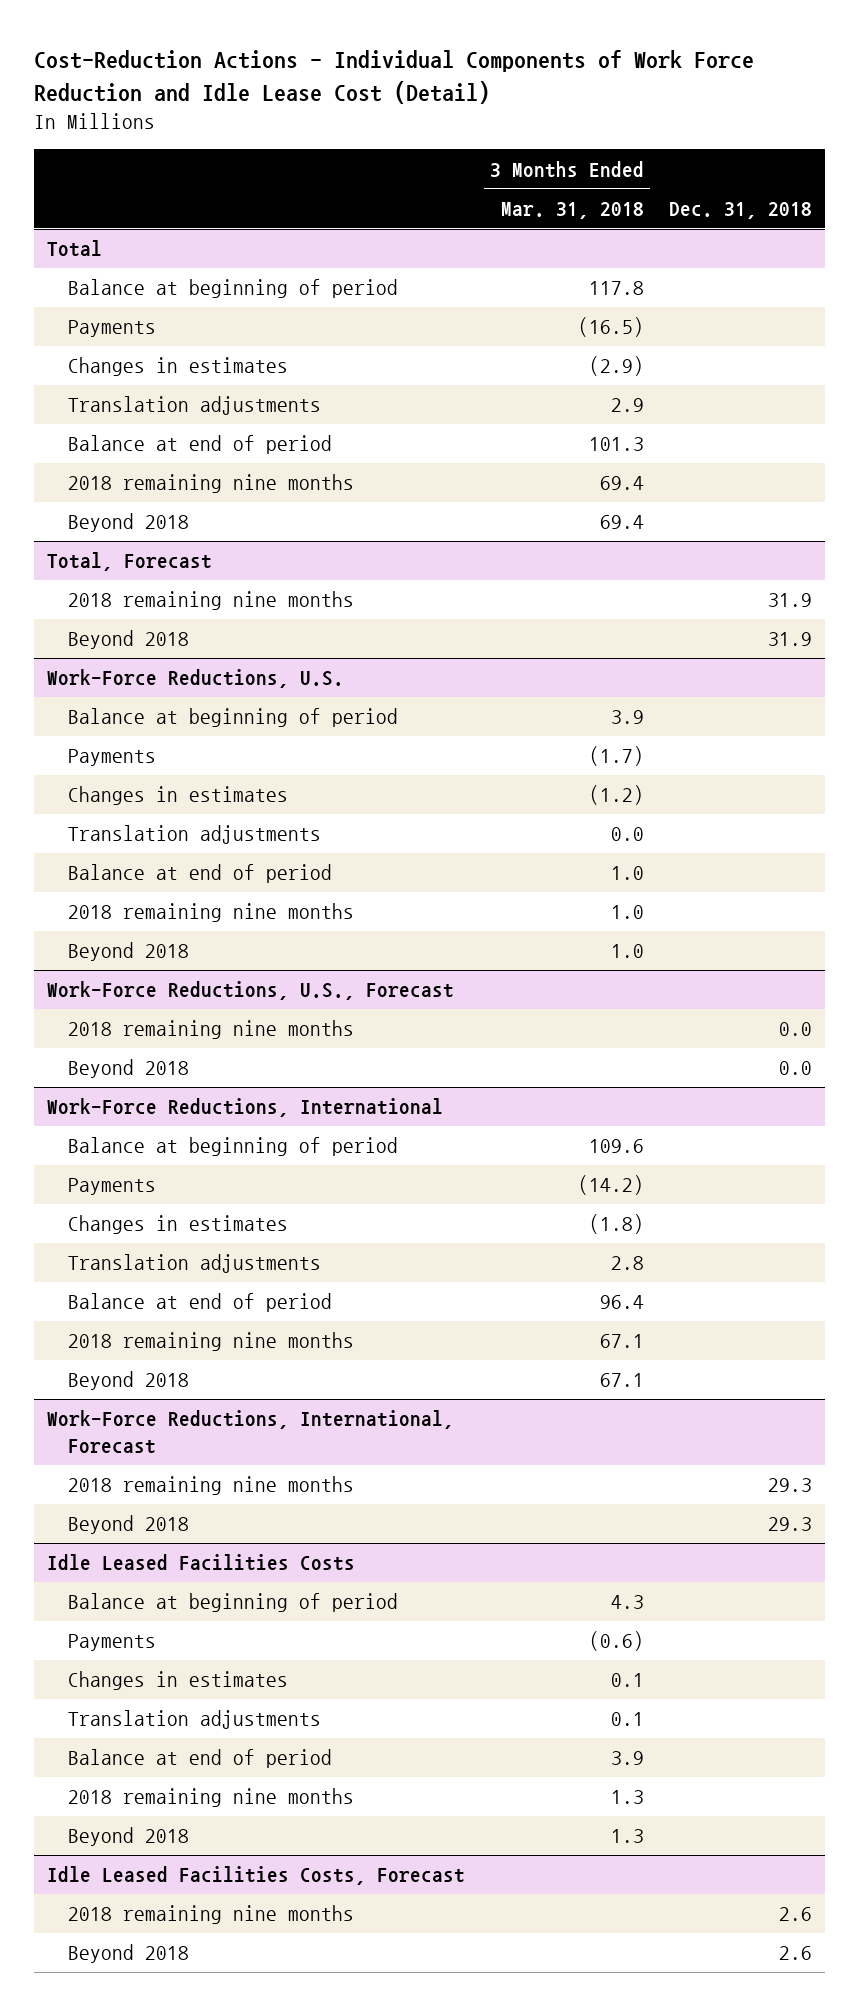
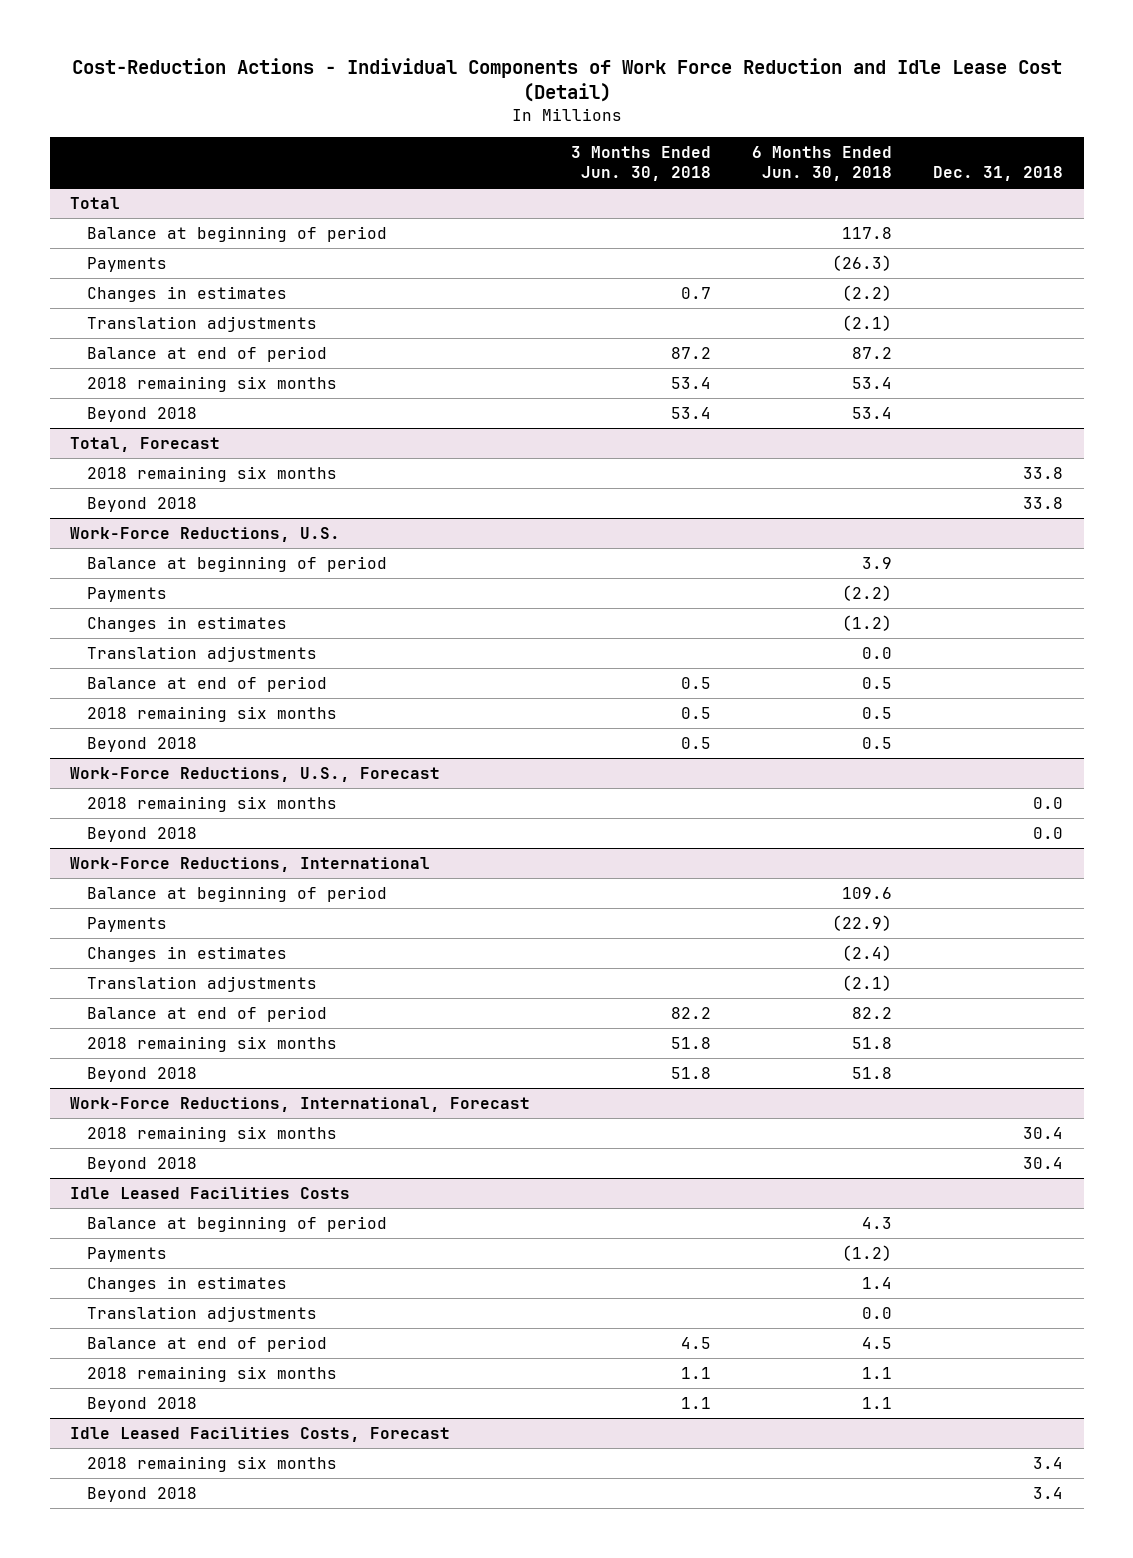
- | 3 Months Ended Mar. 31, 2018 | Dec. 31, 2018
+ | 3 Months Ended Jun. 30, 2018 | 6 Months Ended Jun. 30, 2018 | Dec. 31, 2018
@ Total
- 2018 remaining nine months | 69.4 |
+ 2018 remaining six months | 53.4 | 53.4 |
@ Total, Forecast
- 2018 remaining nine months | | 31.9
- Beyond 2018 | | 31.9
+ 2018 remaining six months | | | 33.8
+ Beyond 2018 | | | 33.8
@ Work-Force Reductions, U.S.
- 2018 remaining nine months | 1.0 |
+ 2018 remaining six months | 0.5 | 0.5 |
@ Work-Force Reductions, U.S., Forecast
- 2018 remaining nine months | | 0.0
+ 2018 remaining six months | | | 0.0
@ Work-Force Reductions, International
- 2018 remaining nine months | 67.1 |
+ 2018 remaining six months | 51.8 | 51.8 |
@ Work-Force Reductions, International, Forecast
- 2018 remaining nine months | | 29.3
- Beyond 2018 | | 29.3
+ 2018 remaining six months | | | 30.4
+ Beyond 2018 | | | 30.4
@ Idle Leased Facilities Costs
- 2018 remaining nine months | 1.3 |
+ 2018 remaining six months | 1.1 | 1.1 |
@ Idle Leased Facilities Costs, Forecast
- 2018 remaining nine months | | 2.6
- Beyond 2018 | | 2.6
+ 2018 remaining six months | | | 3.4
+ Beyond 2018 | | | 3.4

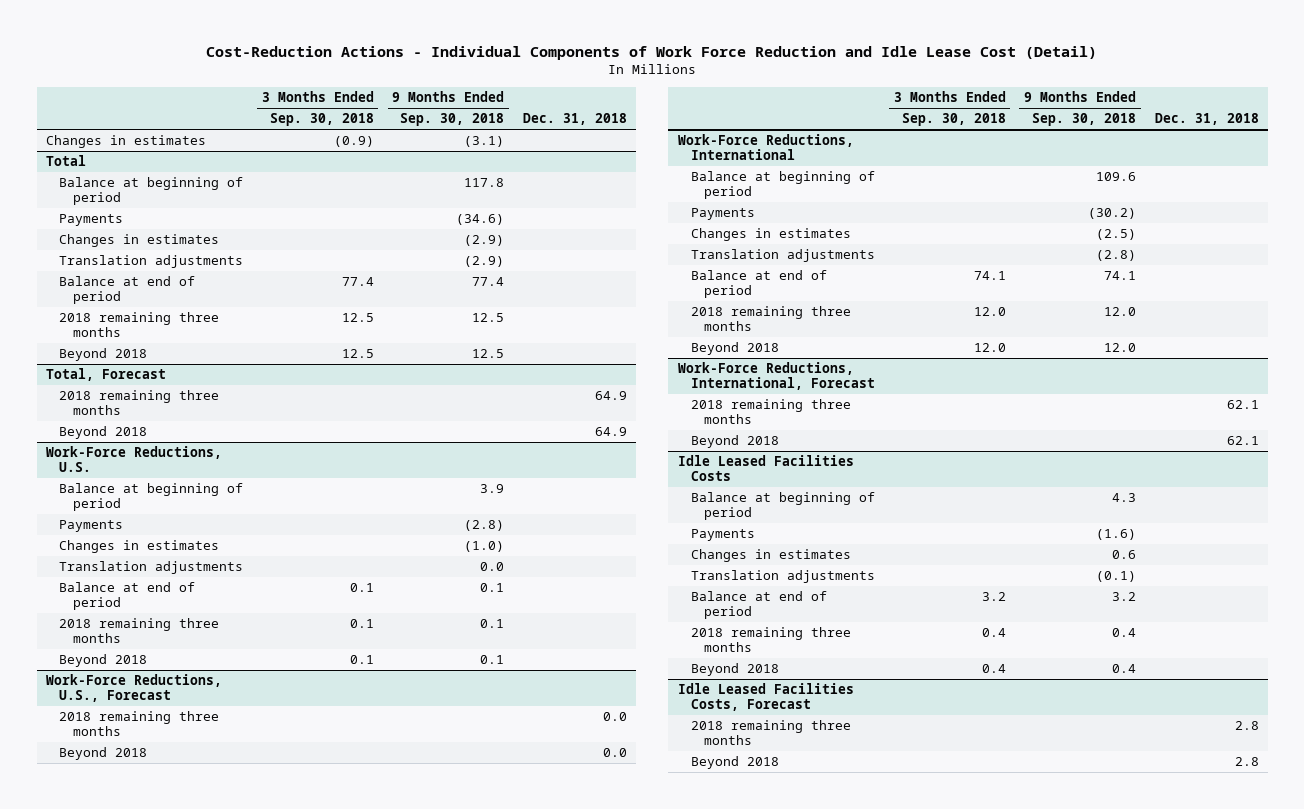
- | 3 Months Ended Jun. 30, 2018 | 6 Months Ended Jun. 30, 2018 | Dec. 31, 2018
+ | 3 Months Ended Sep. 30, 2018 | 9 Months Ended Sep. 30, 2018 | Dec. 31, 2018
+ Changes in estimates | (0.9) | (3.1) |
@ Total
- 2018 remaining six months | 53.4 | 53.4 |
+ 2018 remaining three months | 12.5 | 12.5 |
@ Total, Forecast
- 2018 remaining six months | | | 33.8
- Beyond 2018 | | | 33.8
+ 2018 remaining three months | | | 64.9
+ Beyond 2018 | | | 64.9
@ Work-Force Reductions, U.S.
- 2018 remaining six months | 0.5 | 0.5 |
+ 2018 remaining three months | 0.1 | 0.1 |
@ Work-Force Reductions, U.S., Forecast
- 2018 remaining six months | | | 0.0
+ 2018 remaining three months | | | 0.0
@ Work-Force Reductions, International
- 2018 remaining six months | 51.8 | 51.8 |
+ 2018 remaining three months | 12.0 | 12.0 |
@ Work-Force Reductions, International, Forecast
- 2018 remaining six months | | | 30.4
- Beyond 2018 | | | 30.4
+ 2018 remaining three months | | | 62.1
+ Beyond 2018 | | | 62.1
@ Idle Leased Facilities Costs
- 2018 remaining six months | 1.1 | 1.1 |
+ 2018 remaining three months | 0.4 | 0.4 |
@ Idle Leased Facilities Costs, Forecast
- 2018 remaining six months | | | 3.4
- Beyond 2018 | | | 3.4
+ 2018 remaining three months | | | 2.8
+ Beyond 2018 | | | 2.8

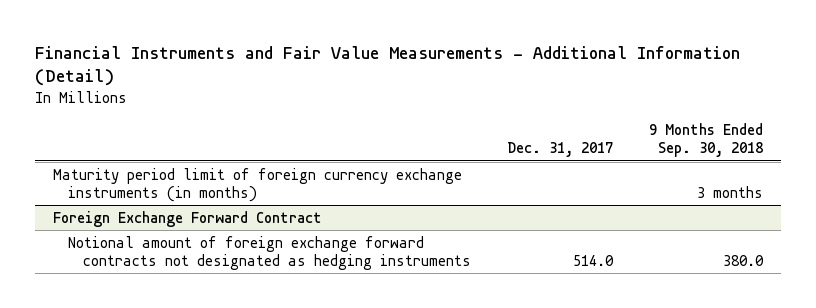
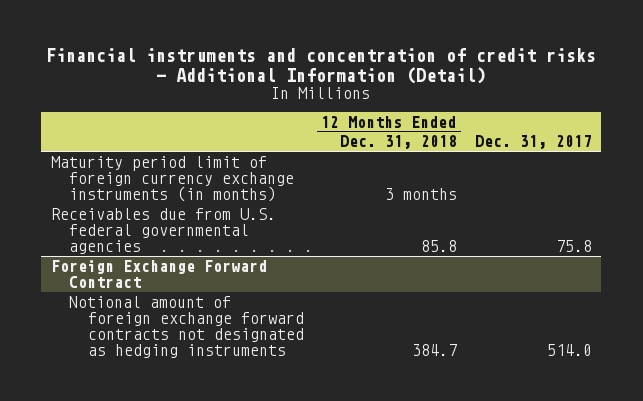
- Financial Instruments and Fair Value Measurements - Additional Information (Detail)
+ Financial instruments and concentration of credit risks - Additional Information (Detail)
- | Dec. 31, 2017 | 9 Months Ended Sep. 30, 2018
+ | 12 Months Ended Dec. 31, 2018 | Dec. 31, 2017
+ Receivables due from U.S. federal governmental agencies | 85.8 | 75.8

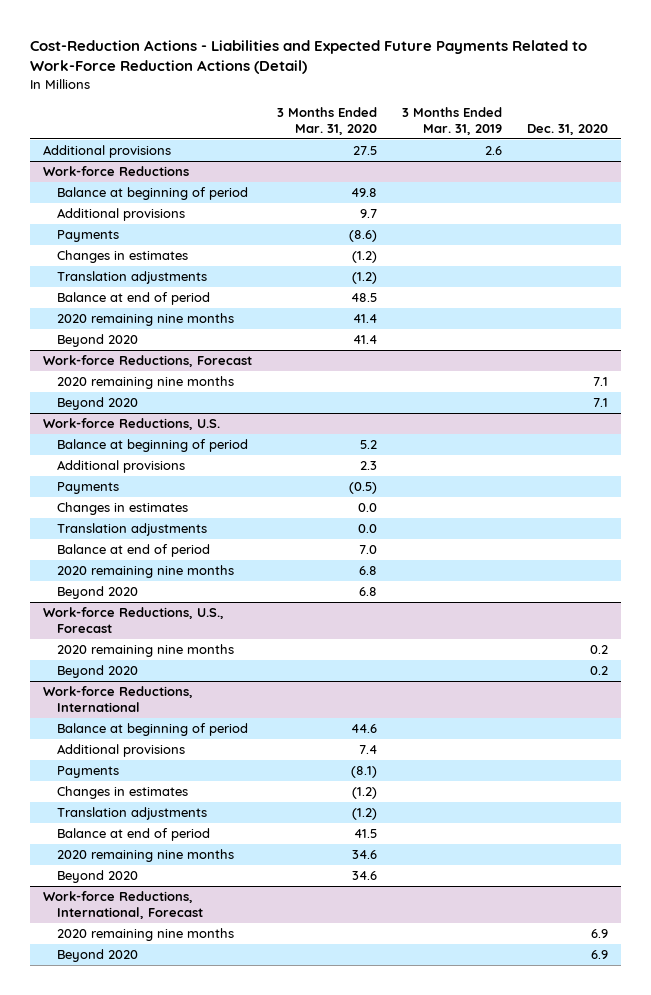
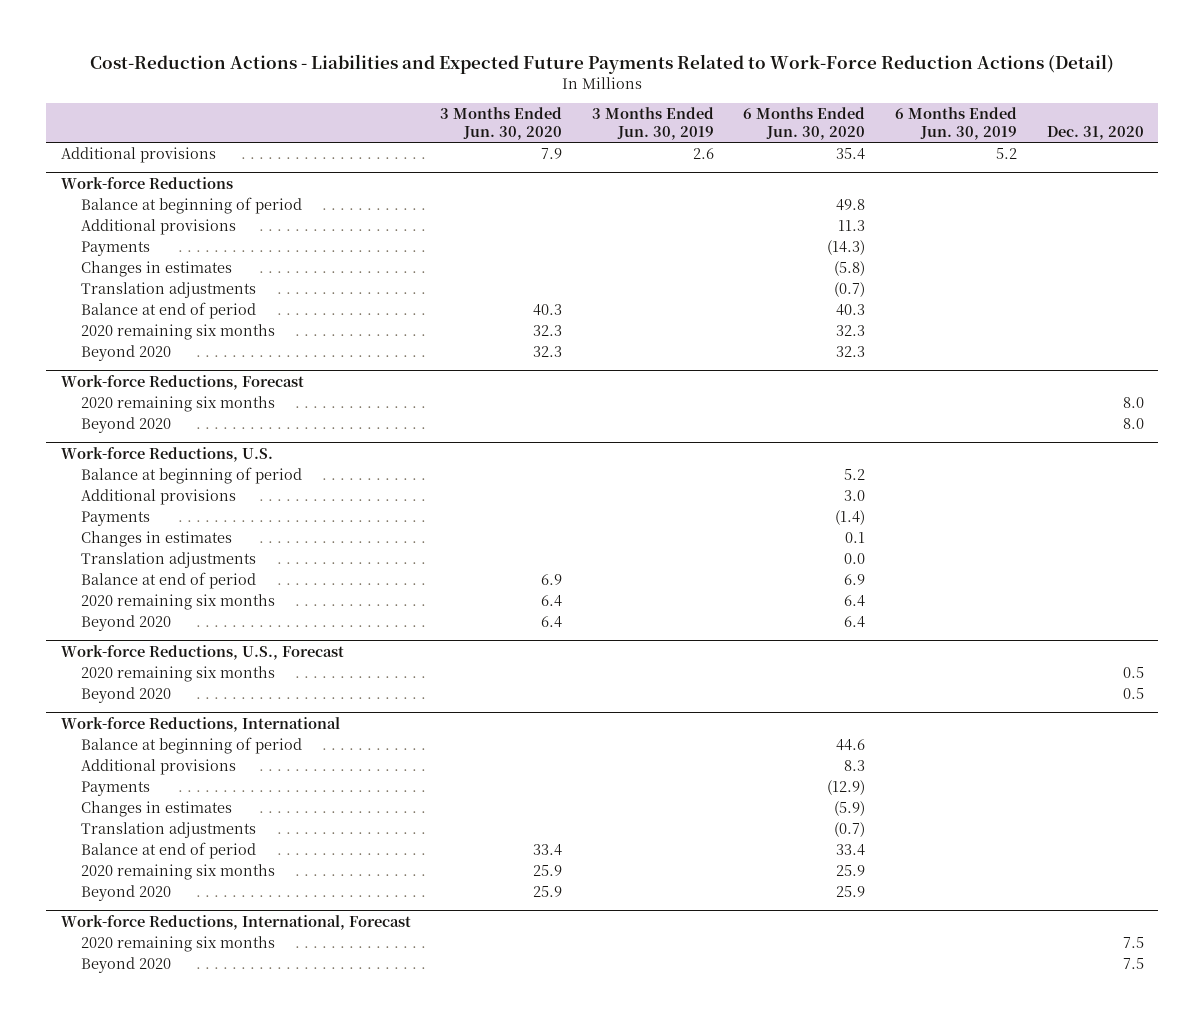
- | 3 Months Ended Mar. 31, 2020 | 3 Months Ended Mar. 31, 2019 | Dec. 31, 2020
+ | 3 Months Ended Jun. 30, 2020 | 3 Months Ended Jun. 30, 2019 | 6 Months Ended Jun. 30, 2020 | 6 Months Ended Jun. 30, 2019 | Dec. 31, 2020
@ Work-force Reductions
- 2020 remaining nine months | 41.4 | |
+ 2020 remaining six months | 32.3 | | 32.3 | |
@ Work-force Reductions, Forecast
- 2020 remaining nine months | | | 7.1
- Beyond 2020 | | | 7.1
+ 2020 remaining six months | | | | | 8.0
+ Beyond 2020 | | | | | 8.0
@ Work-force Reductions, U.S.
- 2020 remaining nine months | 6.8 | |
+ 2020 remaining six months | 6.4 | | 6.4 | |
@ Work-force Reductions, U.S., Forecast
- 2020 remaining nine months | | | 0.2
- Beyond 2020 | | | 0.2
+ 2020 remaining six months | | | | | 0.5
+ Beyond 2020 | | | | | 0.5
@ Work-force Reductions, International
- 2020 remaining nine months | 34.6 | |
+ 2020 remaining six months | 25.9 | | 25.9 | |
@ Work-force Reductions, International, Forecast
- 2020 remaining nine months | | | 6.9
- Beyond 2020 | | | 6.9
+ 2020 remaining six months | | | | | 7.5
+ Beyond 2020 | | | | | 7.5

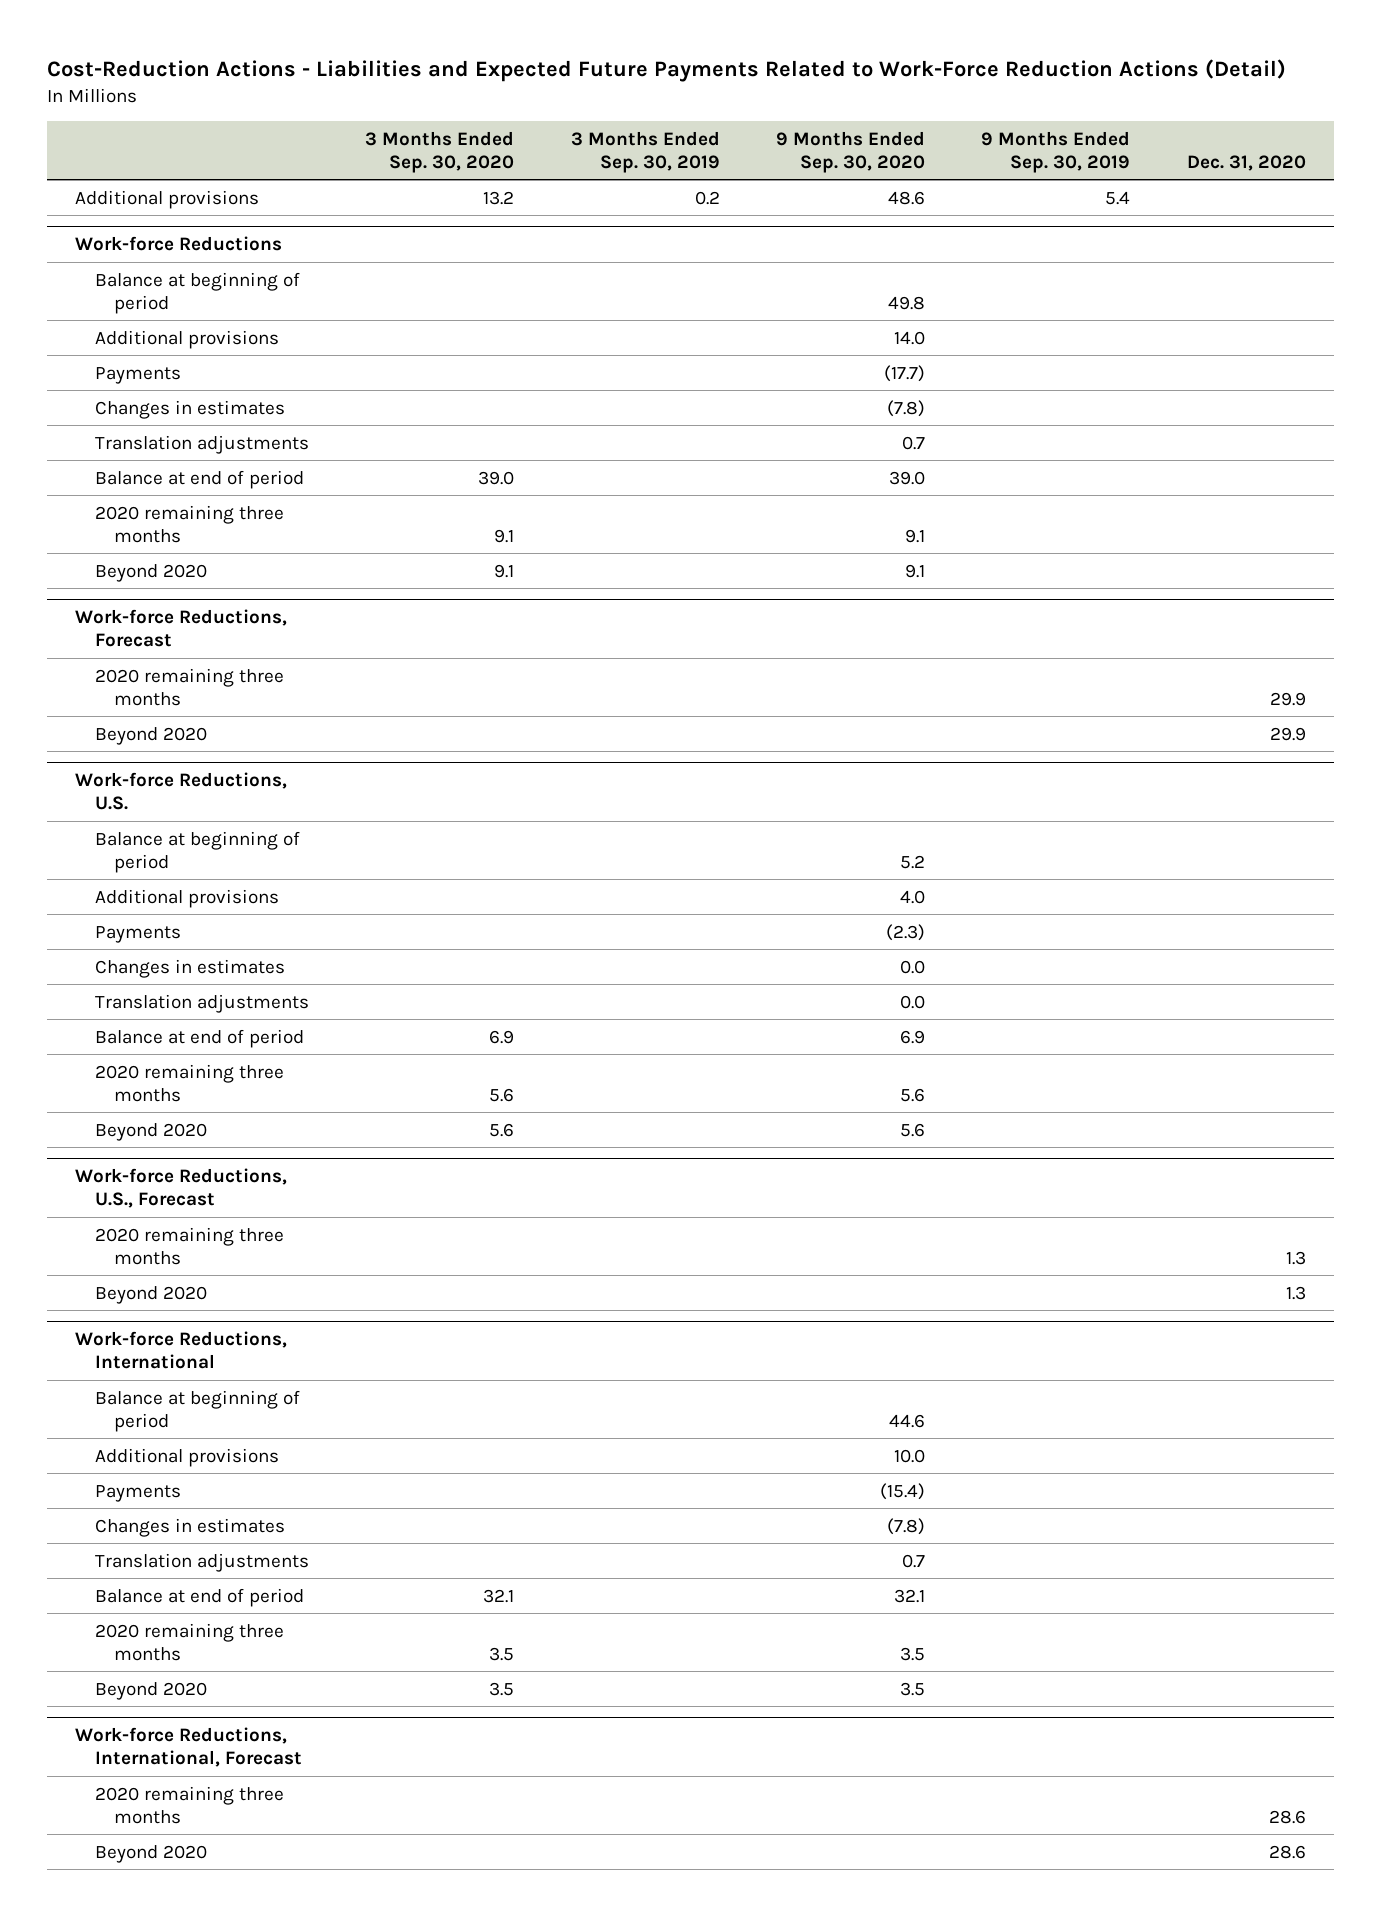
- | 3 Months Ended Jun. 30, 2020 | 3 Months Ended Jun. 30, 2019 | 6 Months Ended Jun. 30, 2020 | 6 Months Ended Jun. 30, 2019 | Dec. 31, 2020
+ | 3 Months Ended Sep. 30, 2020 | 3 Months Ended Sep. 30, 2019 | 9 Months Ended Sep. 30, 2020 | 9 Months Ended Sep. 30, 2019 | Dec. 31, 2020
@ Work-force Reductions
- 2020 remaining six months | 32.3 | | 32.3 | |
+ 2020 remaining three months | 9.1 | | 9.1 | |
@ Work-force Reductions, Forecast
- 2020 remaining six months | | | | | 8.0
- Beyond 2020 | | | | | 8.0
+ 2020 remaining three months | | | | | 29.9
+ Beyond 2020 | | | | | 29.9
@ Work-force Reductions, U.S.
- 2020 remaining six months | 6.4 | | 6.4 | |
+ 2020 remaining three months | 5.6 | | 5.6 | |
@ Work-force Reductions, U.S., Forecast
- 2020 remaining six months | | | | | 0.5
- Beyond 2020 | | | | | 0.5
+ 2020 remaining three months | | | | | 1.3
+ Beyond 2020 | | | | | 1.3
@ Work-force Reductions, International
- 2020 remaining six months | 25.9 | | 25.9 | |
+ 2020 remaining three months | 3.5 | | 3.5 | |
@ Work-force Reductions, International, Forecast
- 2020 remaining six months | | | | | 7.5
- Beyond 2020 | | | | | 7.5
+ 2020 remaining three months | | | | | 28.6
+ Beyond 2020 | | | | | 28.6

